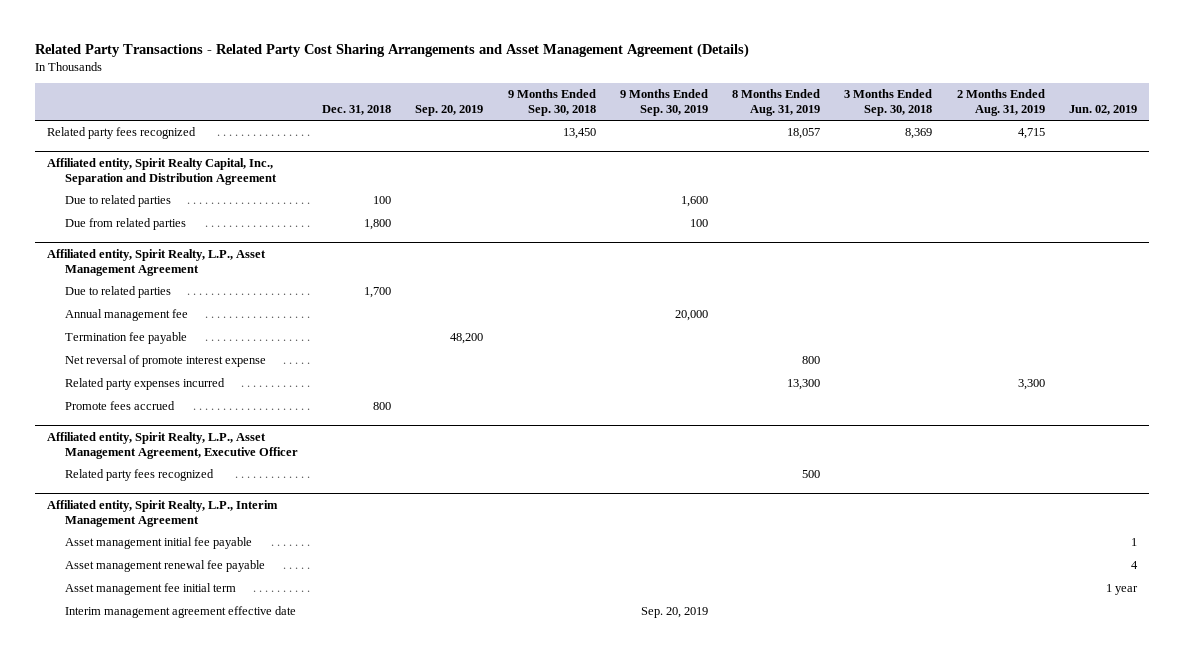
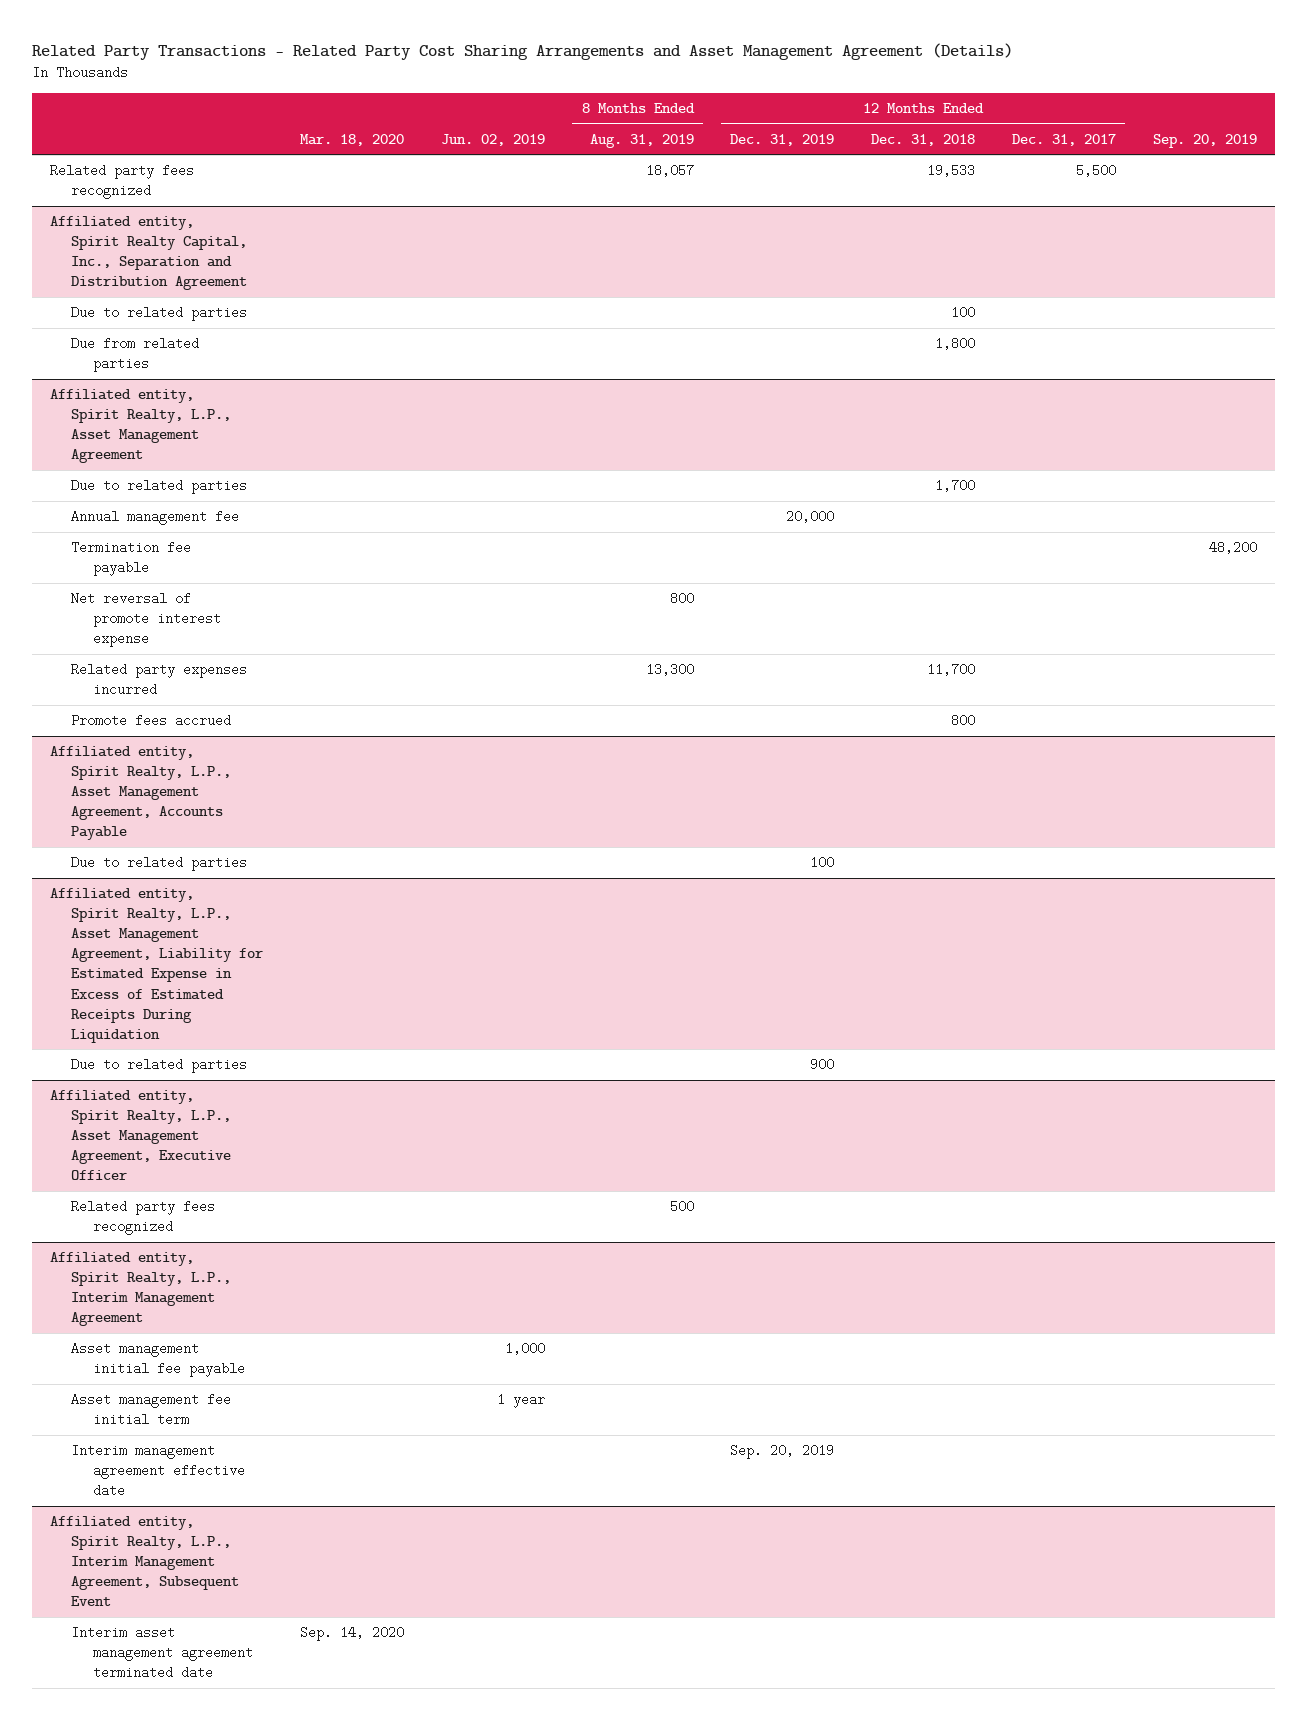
- | Dec. 31, 2018 | Sep. 20, 2019 | 9 Months Ended Sep. 30, 2018 | 9 Months Ended Sep. 30, 2019 | 8 Months Ended Aug. 31, 2019 | 3 Months Ended Sep. 30, 2018 | 2 Months Ended Aug. 31, 2019 | Jun. 02, 2019
+ | Mar. 18, 2020 | Jun. 02, 2019 | 8 Months Ended Aug. 31, 2019 | 12 Months Ended Dec. 31, 2019 | 12 Months Ended Dec. 31, 2018 | 12 Months Ended Dec. 31, 2017 | Sep. 20, 2019
+ Affiliated entity, Spirit Realty, L.P., Asset Management Agreement, Accounts Payable
+ Due to related parties | | | | 100 | | |
+ Affiliated entity, Spirit Realty, L.P., Asset Management Agreement, Liability for Estimated Expense in Excess of Estimated Receipts During Liquidation
+ Due to related parties | | | | 900 | | |
@ Affiliated entity, Spirit Realty, L.P., Interim Management Agreement
- Asset management initial fee payable | | | | | | | | 1
- Asset management renewal fee payable | | | | | | | | 4
+ Asset management initial fee payable | | 1,000 | | | | |
+ Affiliated entity, Spirit Realty, L.P., Interim Management Agreement, Subsequent Event
+ Interim asset management agreement terminated date | Sep. 14, 2020 | | | | | |

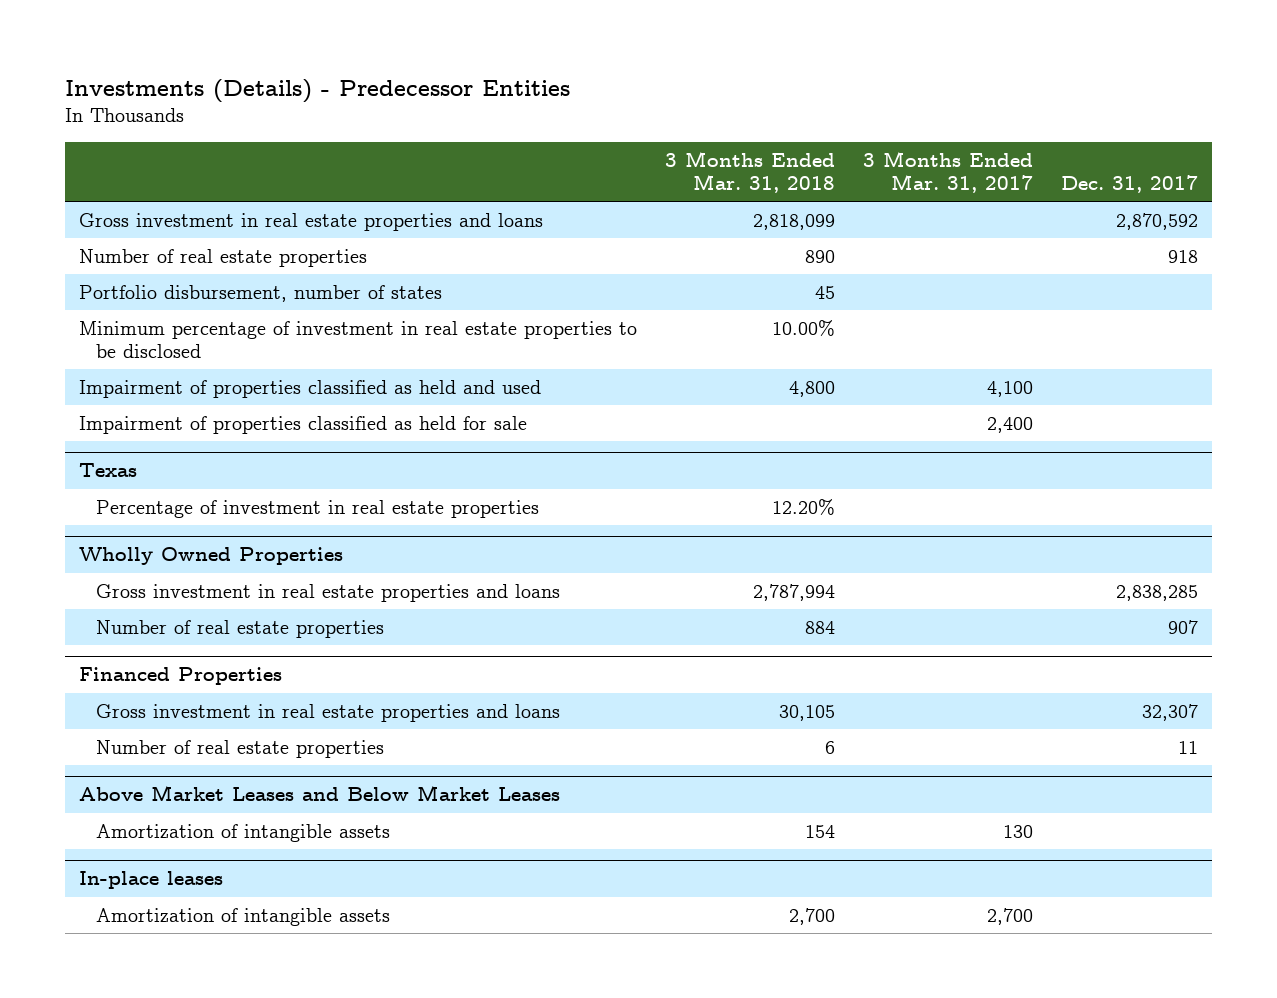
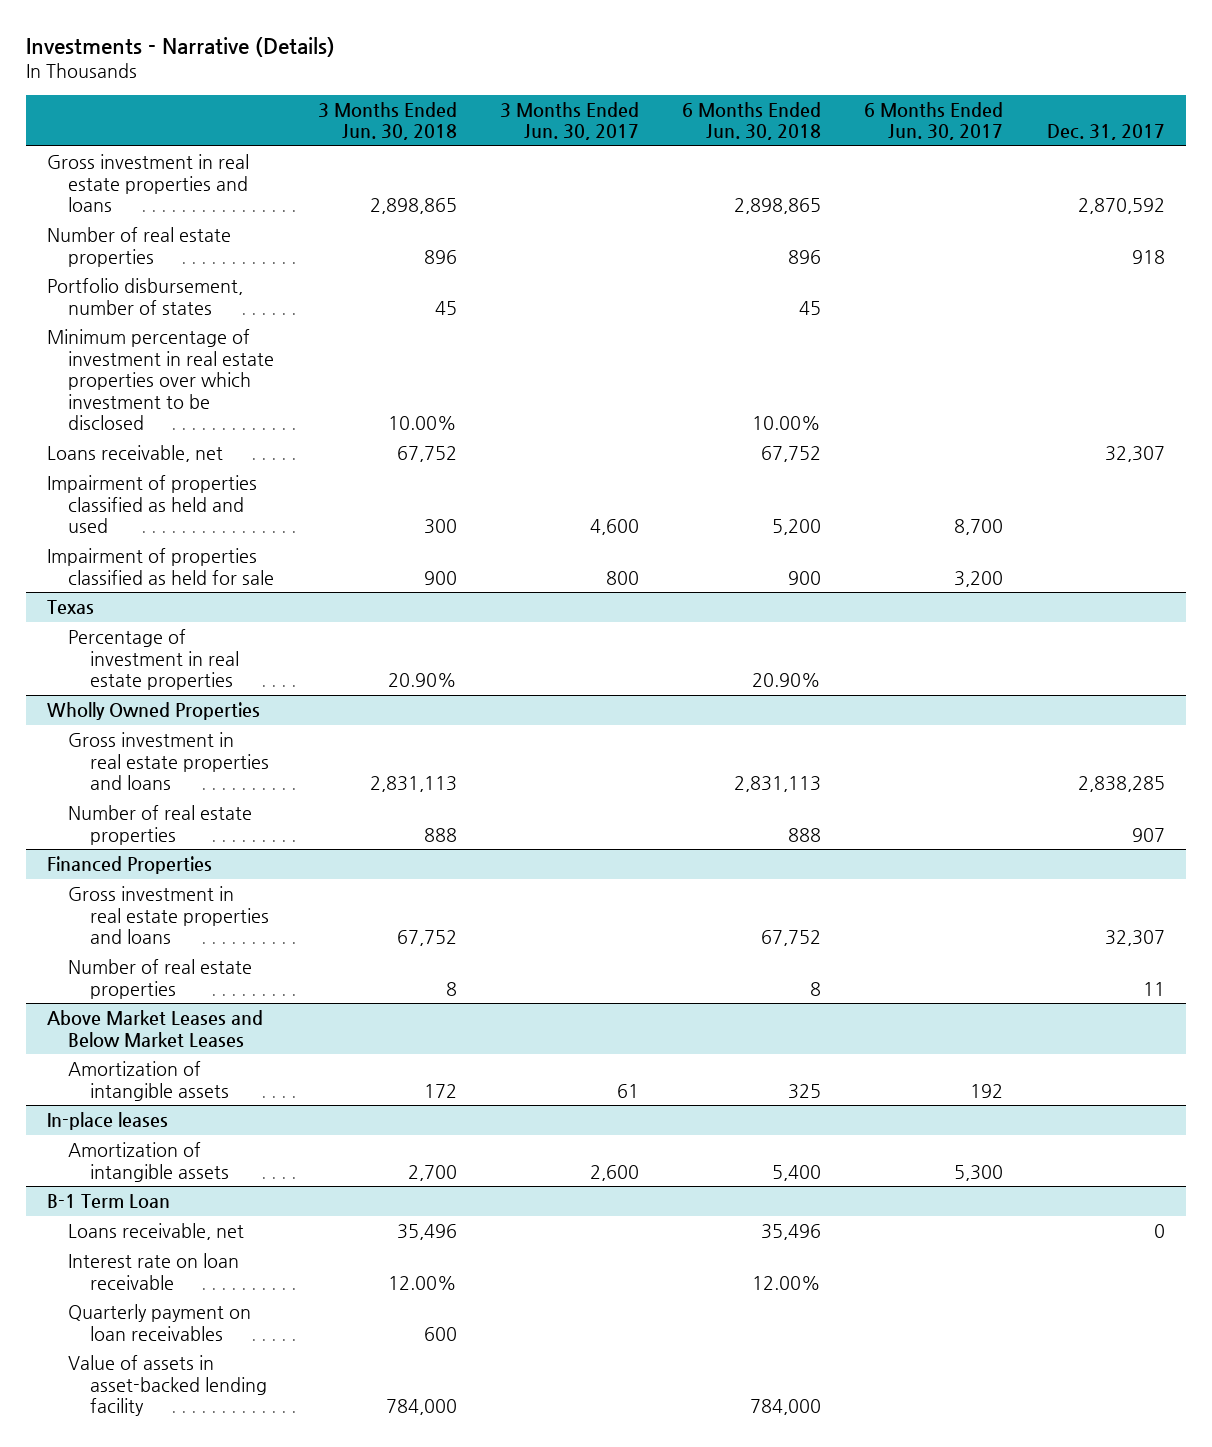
- Investments (Details) - Predecessor Entities
+ Investments - Narrative (Details)
- | 3 Months Ended Mar. 31, 2018 | 3 Months Ended Mar. 31, 2017 | Dec. 31, 2017
+ | 3 Months Ended Jun. 30, 2018 | 3 Months Ended Jun. 30, 2017 | 6 Months Ended Jun. 30, 2018 | 6 Months Ended Jun. 30, 2017 | Dec. 31, 2017
- Minimum percentage of investment in real estate properties to be disclosed | 10.00% | |
+ Minimum percentage of investment in real estate properties over which investment to be disclosed | 10.00% | | 10.00% | |
+ Loans receivable, net | 67,752 | | 67,752 | | 32,307
+ B-1 Term Loan
+ Loans receivable, net | 35,496 | | 35,496 | | 0
+ Interest rate on loan receivable | 12.00% | | 12.00% | |
+ Quarterly payment on loan receivables | 600 | | | |
+ Value of assets in asset-backed lending facility | 784,000 | | 784,000 | |

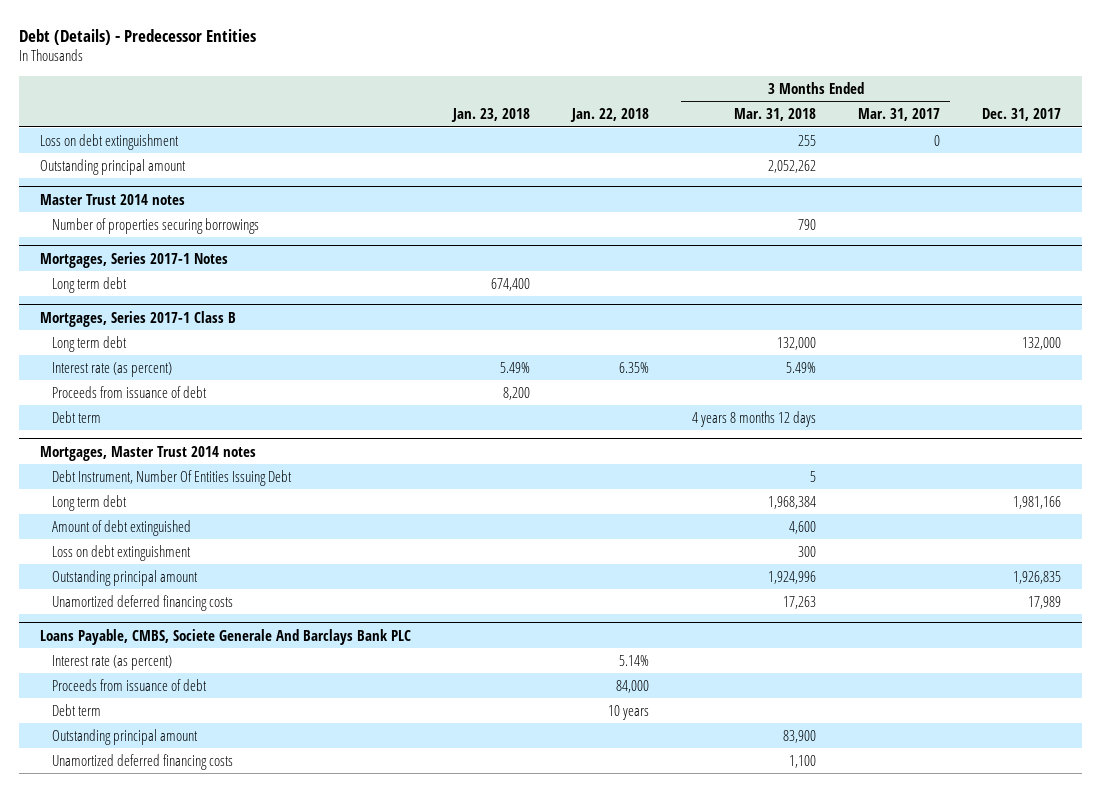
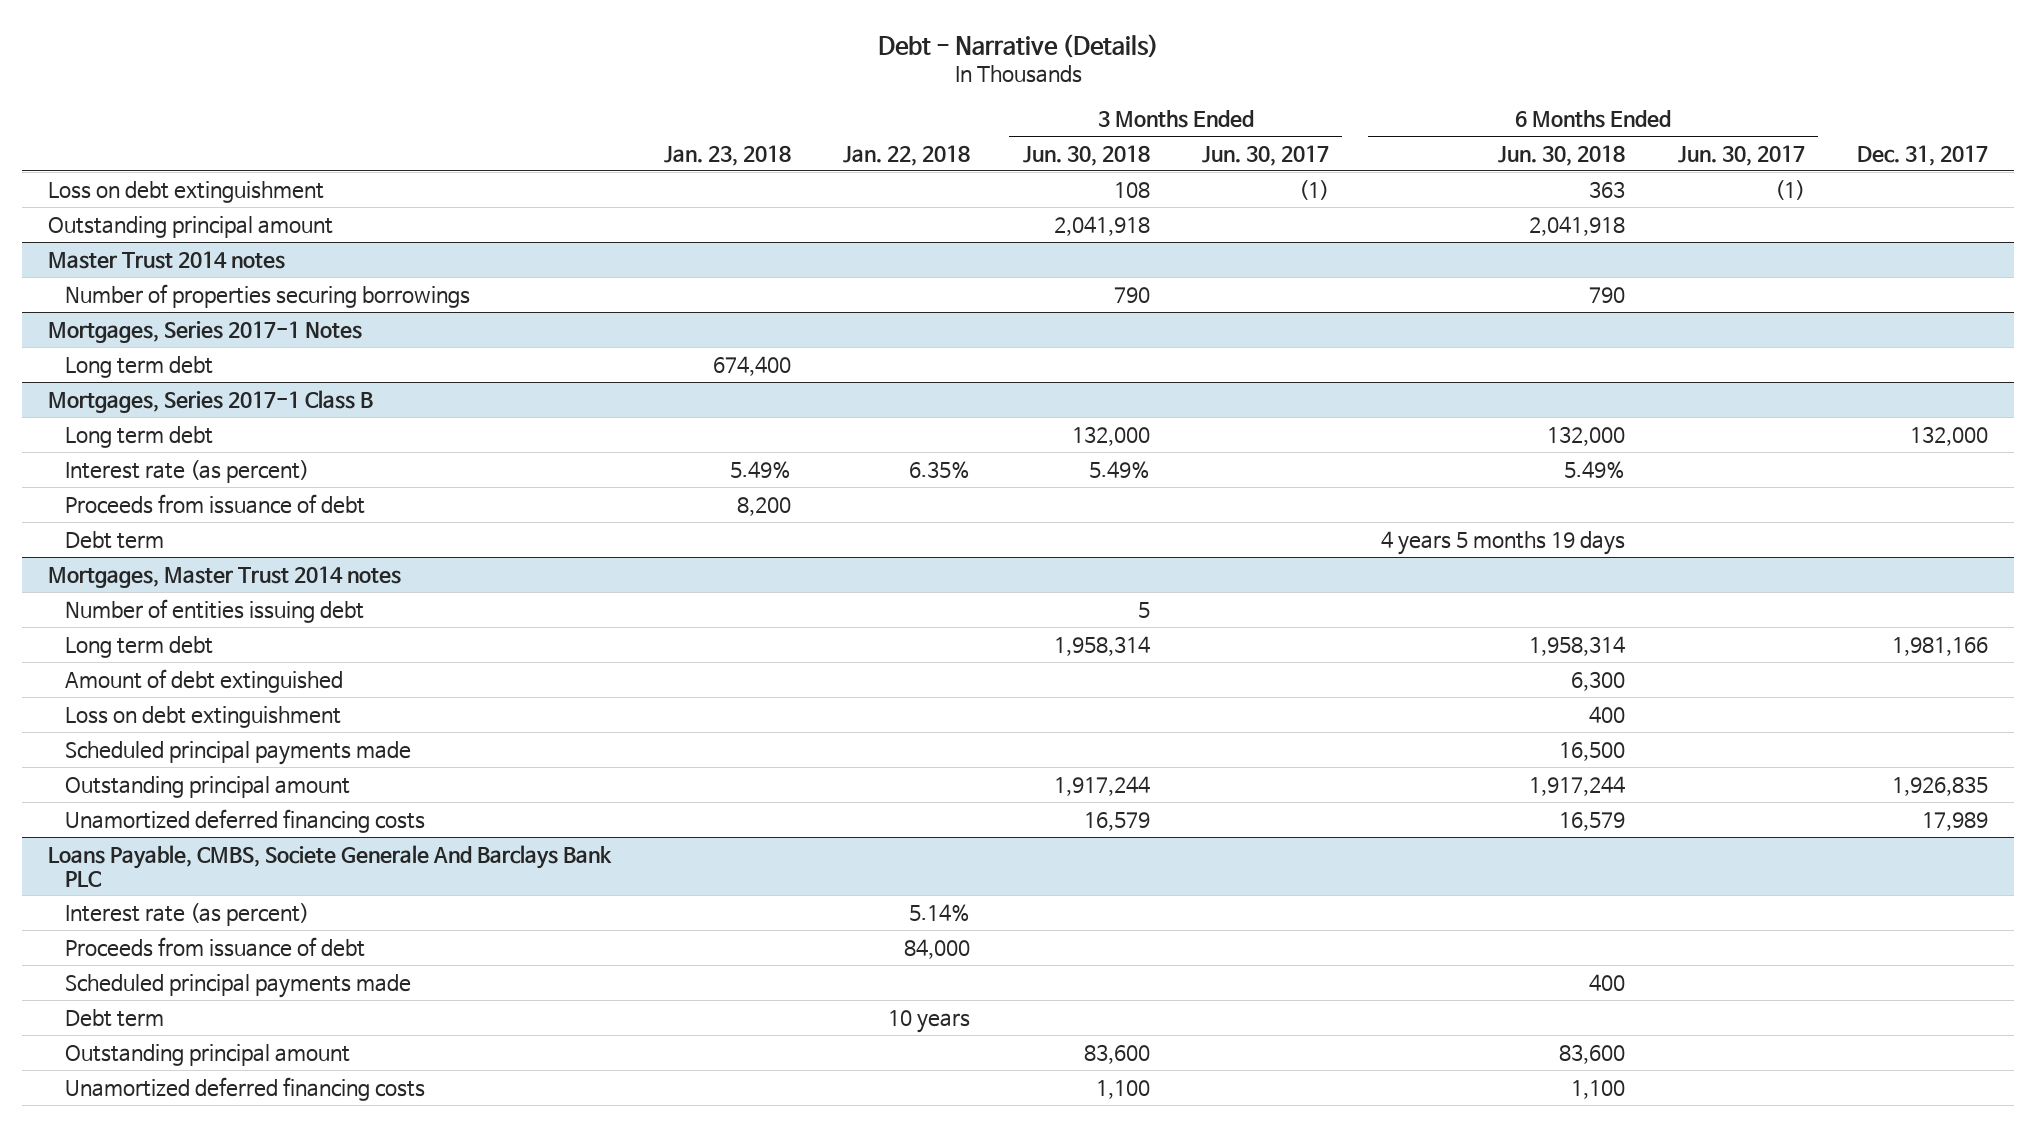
- Debt (Details) - Predecessor Entities
+ Debt - Narrative (Details)
- | Jan. 23, 2018 | Jan. 22, 2018 | 3 Months Ended Mar. 31, 2018 | 3 Months Ended Mar. 31, 2017 | Dec. 31, 2017
+ | Jan. 23, 2018 | Jan. 22, 2018 | 3 Months Ended Jun. 30, 2018 | 3 Months Ended Jun. 30, 2017 | 6 Months Ended Jun. 30, 2018 | 6 Months Ended Jun. 30, 2017 | Dec. 31, 2017
@ Mortgages, Master Trust 2014 notes
- Debt Instrument, Number Of Entities Issuing Debt | | | 5 | |
+ Number of entities issuing debt | | | 5 | | | |
+ Scheduled principal payments made | | | | | 16,500 | |
@ Loans Payable, CMBS, Societe Generale And Barclays Bank PLC
+ Scheduled principal payments made | | | | | 400 | |

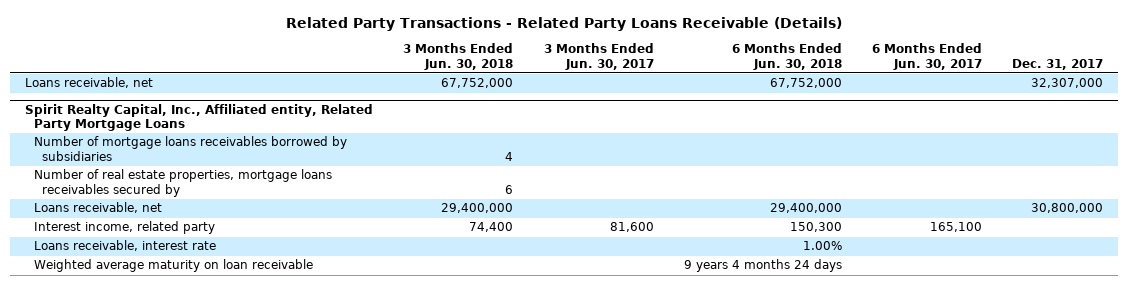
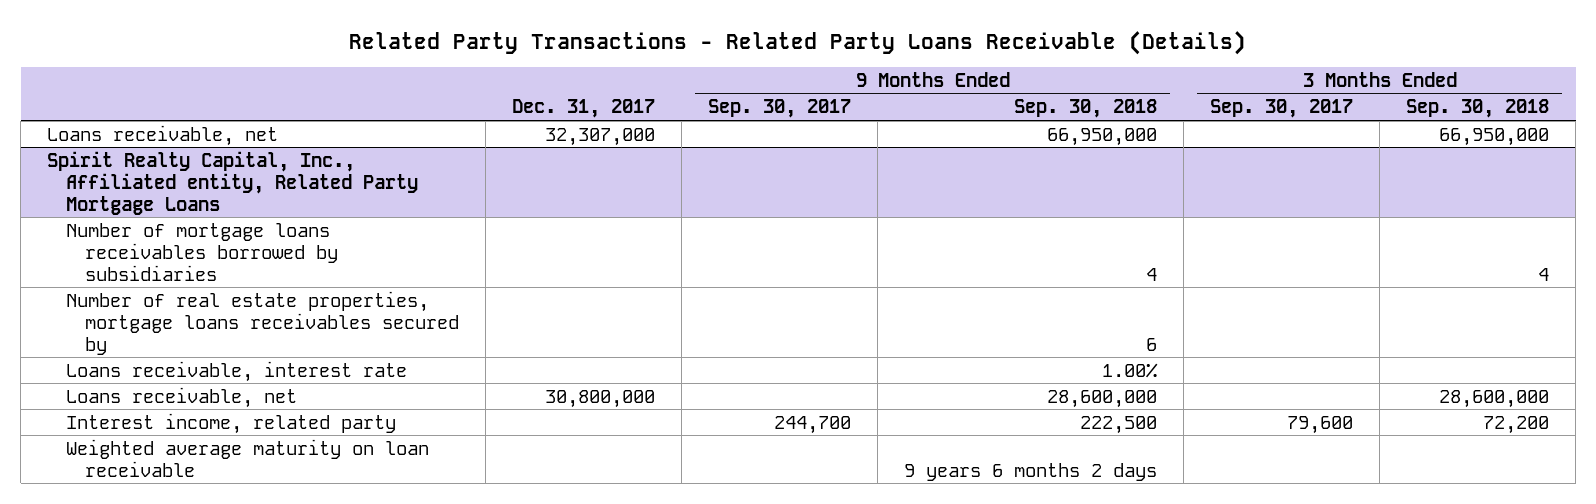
- | 3 Months Ended Jun. 30, 2018 | 3 Months Ended Jun. 30, 2017 | 6 Months Ended Jun. 30, 2018 | 6 Months Ended Jun. 30, 2017 | Dec. 31, 2017
+ | Dec. 31, 2017 | 9 Months Ended Sep. 30, 2017 | 9 Months Ended Sep. 30, 2018 | 3 Months Ended Sep. 30, 2017 | 3 Months Ended Sep. 30, 2018
@ Spirit Realty Capital, Inc., Affiliated entity, Related Party Mortgage Loans
moved up: Loans receivable, interest rate | | | 1.00% | |

